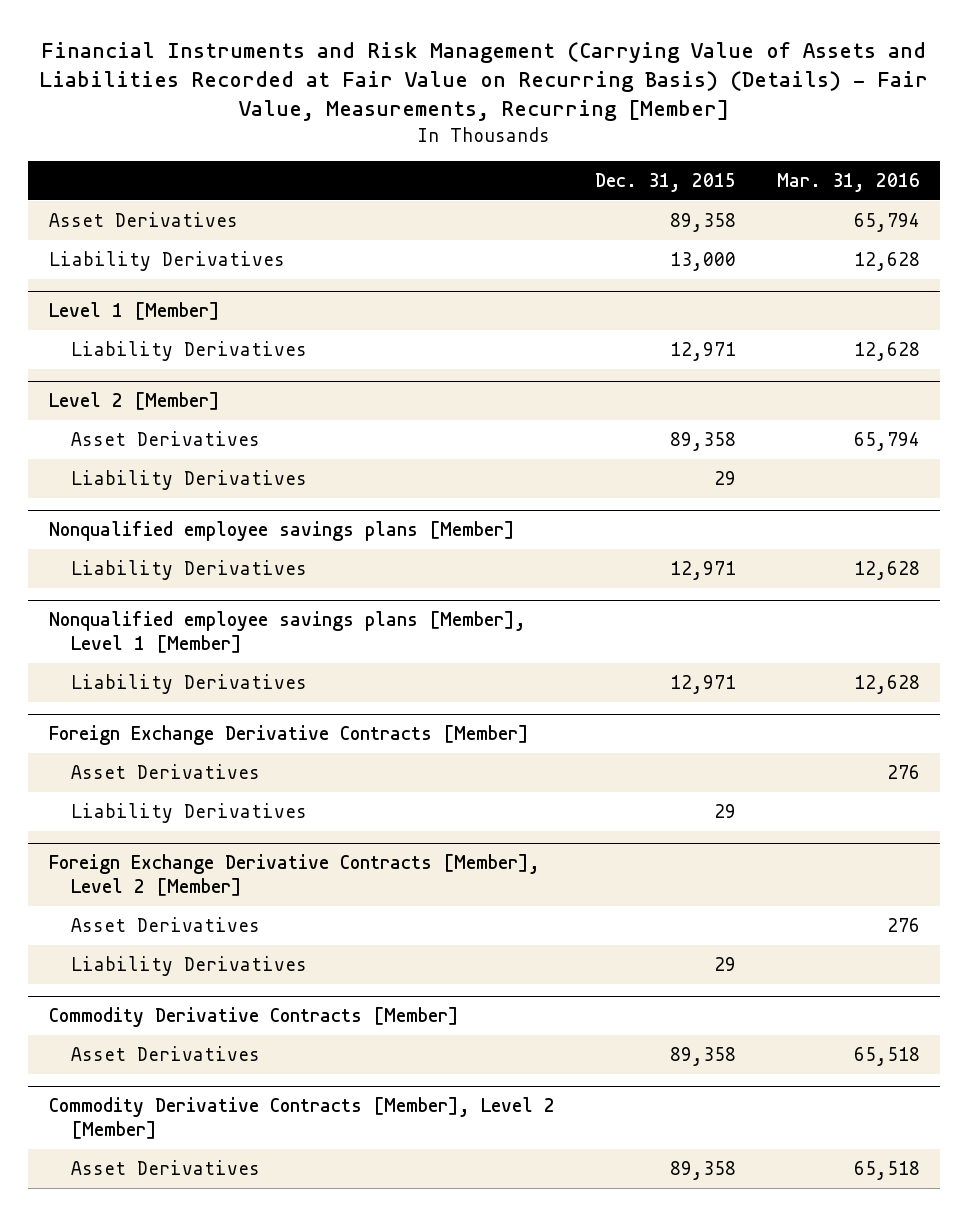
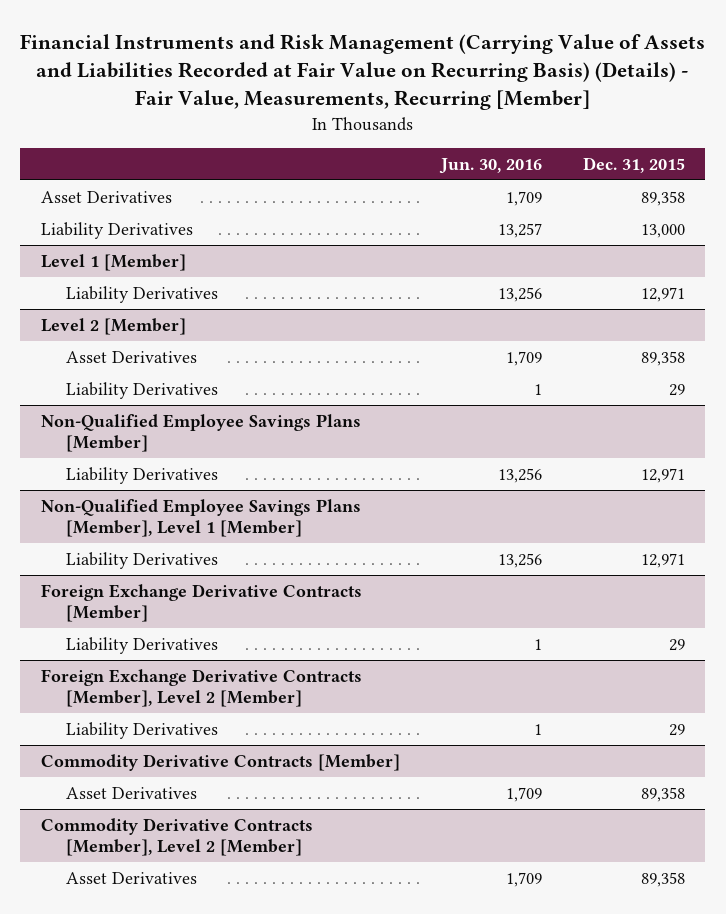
- | Dec. 31, 2015 | Mar. 31, 2016
+ | Jun. 30, 2016 | Dec. 31, 2015
- Nonqualified employee savings plans [Member]
+ Non-Qualified Employee Savings Plans [Member]
- Nonqualified employee savings plans [Member], Level 1 [Member]
+ Non-Qualified Employee Savings Plans [Member], Level 1 [Member]
@ Foreign Exchange Derivative Contracts [Member]
- Asset Derivatives | | 276
@ Foreign Exchange Derivative Contracts [Member], Level 2 [Member]
- Asset Derivatives | | 276

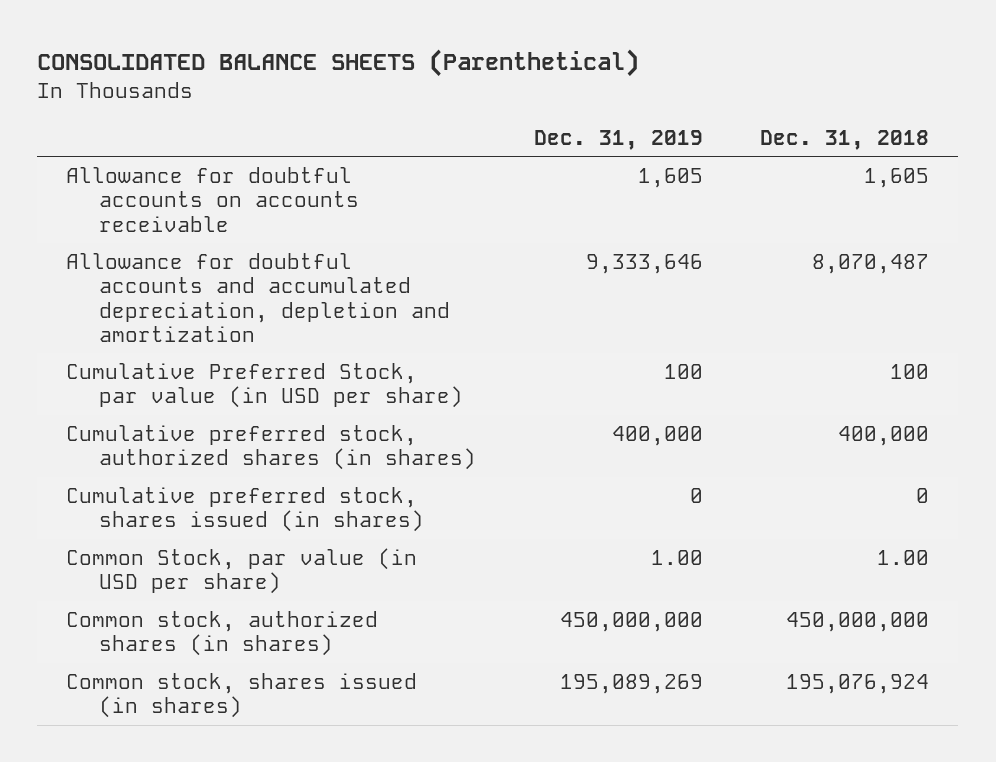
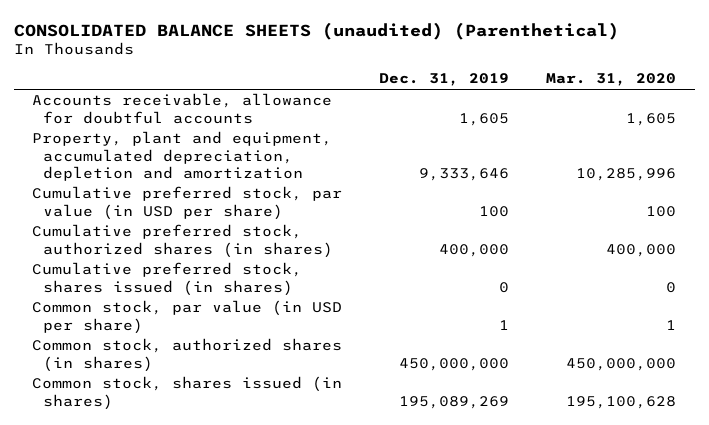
- CONSOLIDATED BALANCE SHEETS (Parenthetical)
+ CONSOLIDATED BALANCE SHEETS (unaudited) (Parenthetical)
- | Dec. 31, 2019 | Dec. 31, 2018
+ | Dec. 31, 2019 | Mar. 31, 2020
- Allowance for doubtful accounts on accounts receivable | 1,605 | 1,605
- Allowance for doubtful accounts and accumulated depreciation, depletion and amortization | 9,333,646 | 8,070,487
- Cumulative Preferred Stock, par value (in USD per share) | 100 | 100
+ Accounts receivable, allowance for doubtful accounts | 1,605 | 1,605
+ Property, plant and equipment, accumulated depreciation, depletion and amortization | 9,333,646 | 10,285,996
+ Cumulative preferred stock, par value (in USD per share) | 100 | 100
- Common Stock, par value (in USD per share) | 1.00 | 1.00
+ Common stock, par value (in USD per share) | 1 | 1

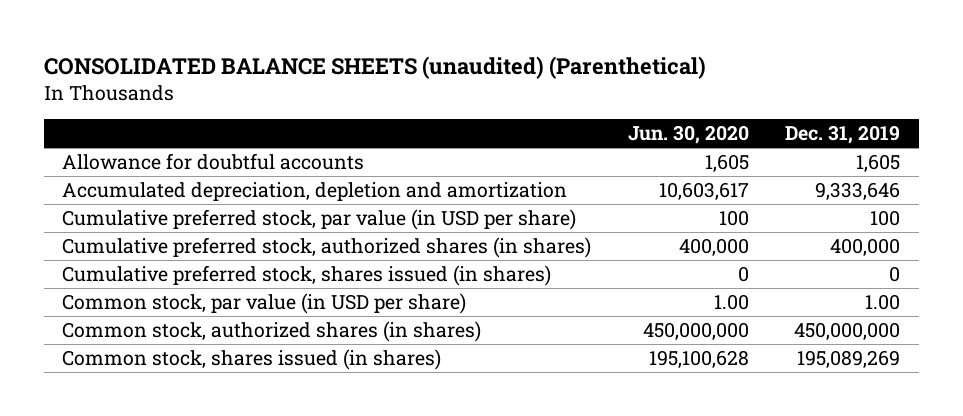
- | Dec. 31, 2019 | Mar. 31, 2020
+ | Jun. 30, 2020 | Dec. 31, 2019
- Accounts receivable, allowance for doubtful accounts | 1,605 | 1,605
- Property, plant and equipment, accumulated depreciation, depletion and amortization | 9,333,646 | 10,285,996
+ Allowance for doubtful accounts | 1,605 | 1,605
+ Accumulated depreciation, depletion and amortization | 10,603,617 | 9,333,646
- Common stock, par value (in USD per share) | 1 | 1
+ Common stock, par value (in USD per share) | 1.00 | 1.00

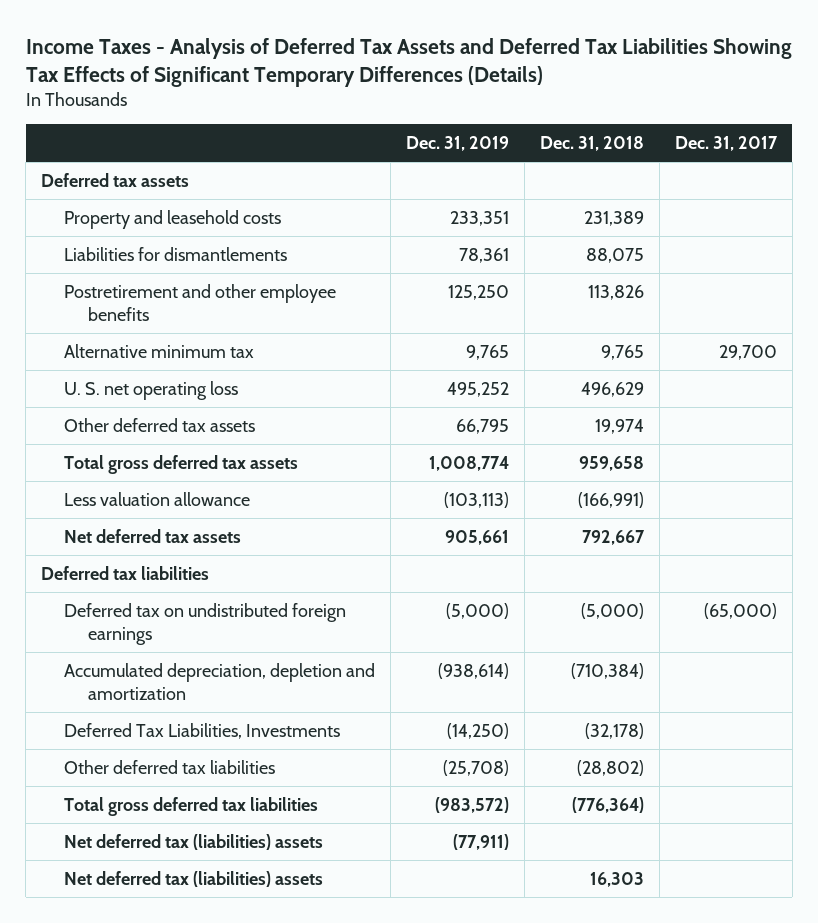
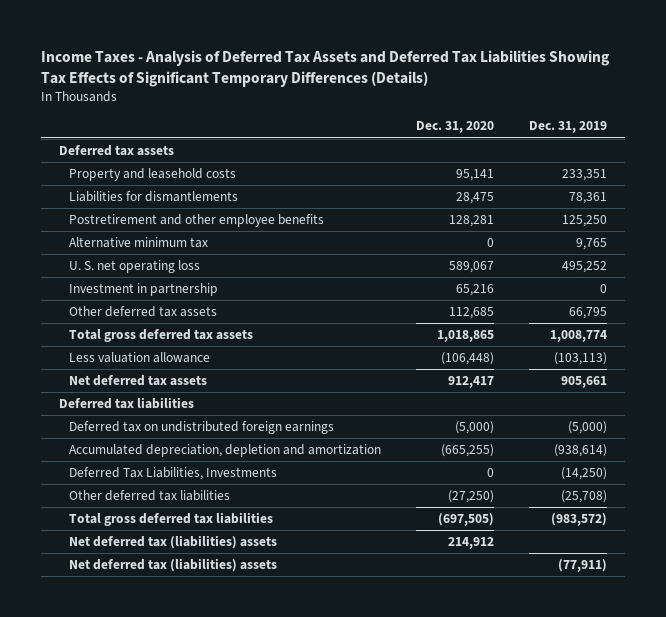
- | Dec. 31, 2019 | Dec. 31, 2018 | Dec. 31, 2017
+ | Dec. 31, 2020 | Dec. 31, 2019
+ Investment in partnership | 65,216 | 0
moved down: Net deferred tax (liabilities) assets | | (77,911)

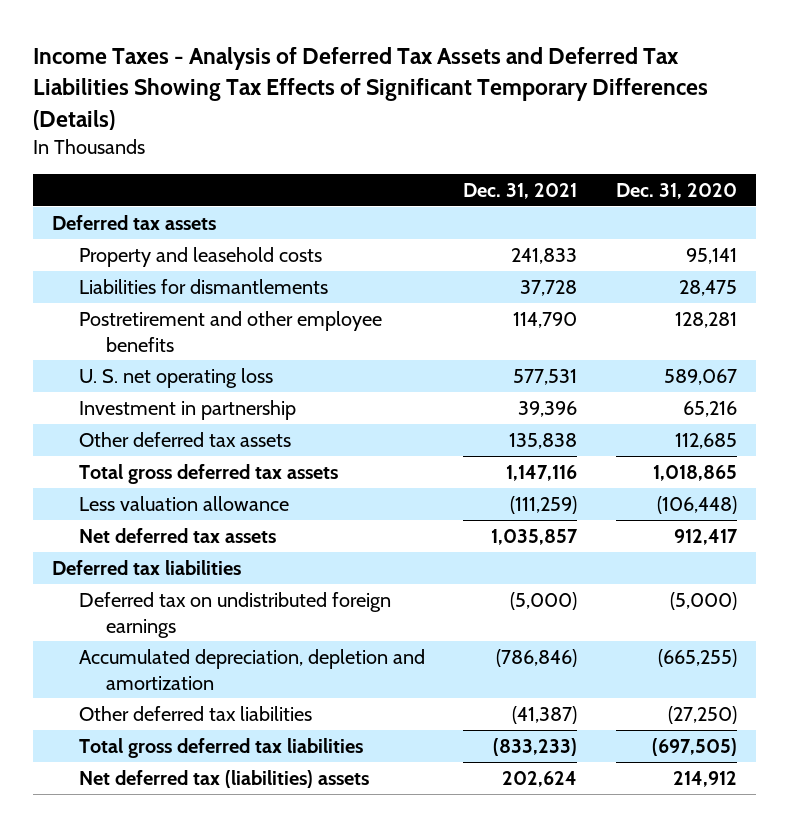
- | Dec. 31, 2020 | Dec. 31, 2019
+ | Dec. 31, 2021 | Dec. 31, 2020
- Alternative minimum tax | 0 | 9,765
- Deferred Tax Liabilities, Investments | 0 | (14,250)
- Net deferred tax (liabilities) assets | | (77,911)

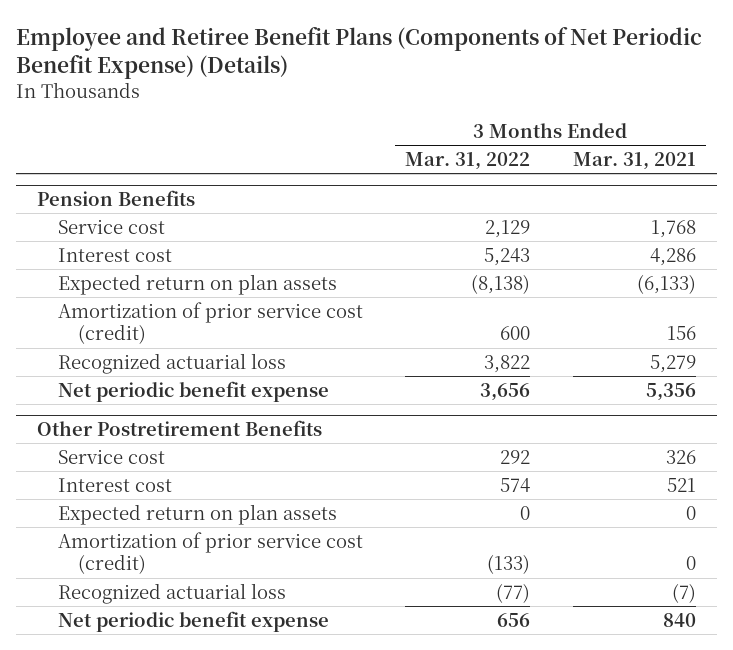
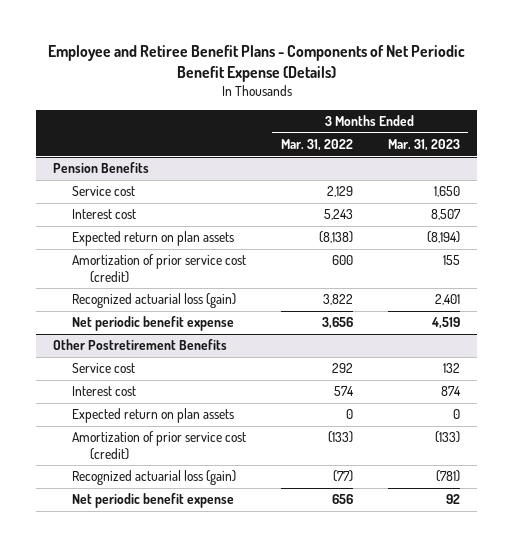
- Employee and Retiree Benefit Plans (Components of Net Periodic Benefit Expense) (Details)
+ Employee and Retiree Benefit Plans - Components of Net Periodic Benefit Expense (Details)
- | 3 Months Ended Mar. 31, 2022 | 3 Months Ended Mar. 31, 2021
+ | 3 Months Ended Mar. 31, 2022 | 3 Months Ended Mar. 31, 2023
@ Pension Benefits
- Recognized actuarial loss | 3,822 | 5,279
+ Recognized actuarial loss (gain) | 3,822 | 2,401
@ Other Postretirement Benefits
- Recognized actuarial loss | (77) | (7)
+ Recognized actuarial loss (gain) | (77) | (781)

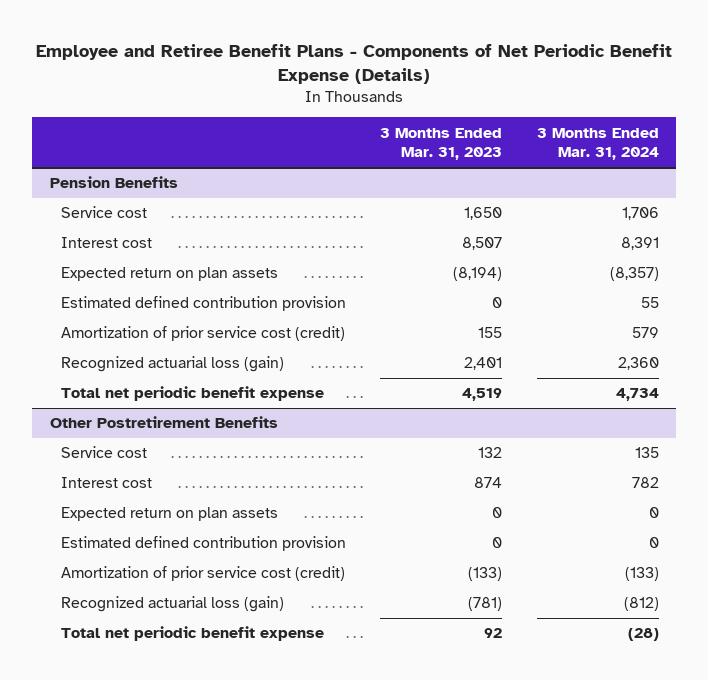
- | 3 Months Ended Mar. 31, 2022 | 3 Months Ended Mar. 31, 2023
+ | 3 Months Ended Mar. 31, 2023 | 3 Months Ended Mar. 31, 2024
@ Pension Benefits
+ Estimated defined contribution provision | 0 | 55
- Net periodic benefit expense | 3,656 | 4,519
+ Total net periodic benefit expense | 4,519 | 4,734
@ Other Postretirement Benefits
+ Estimated defined contribution provision | 0 | 0
- Net periodic benefit expense | 656 | 92
+ Total net periodic benefit expense | 92 | (28)

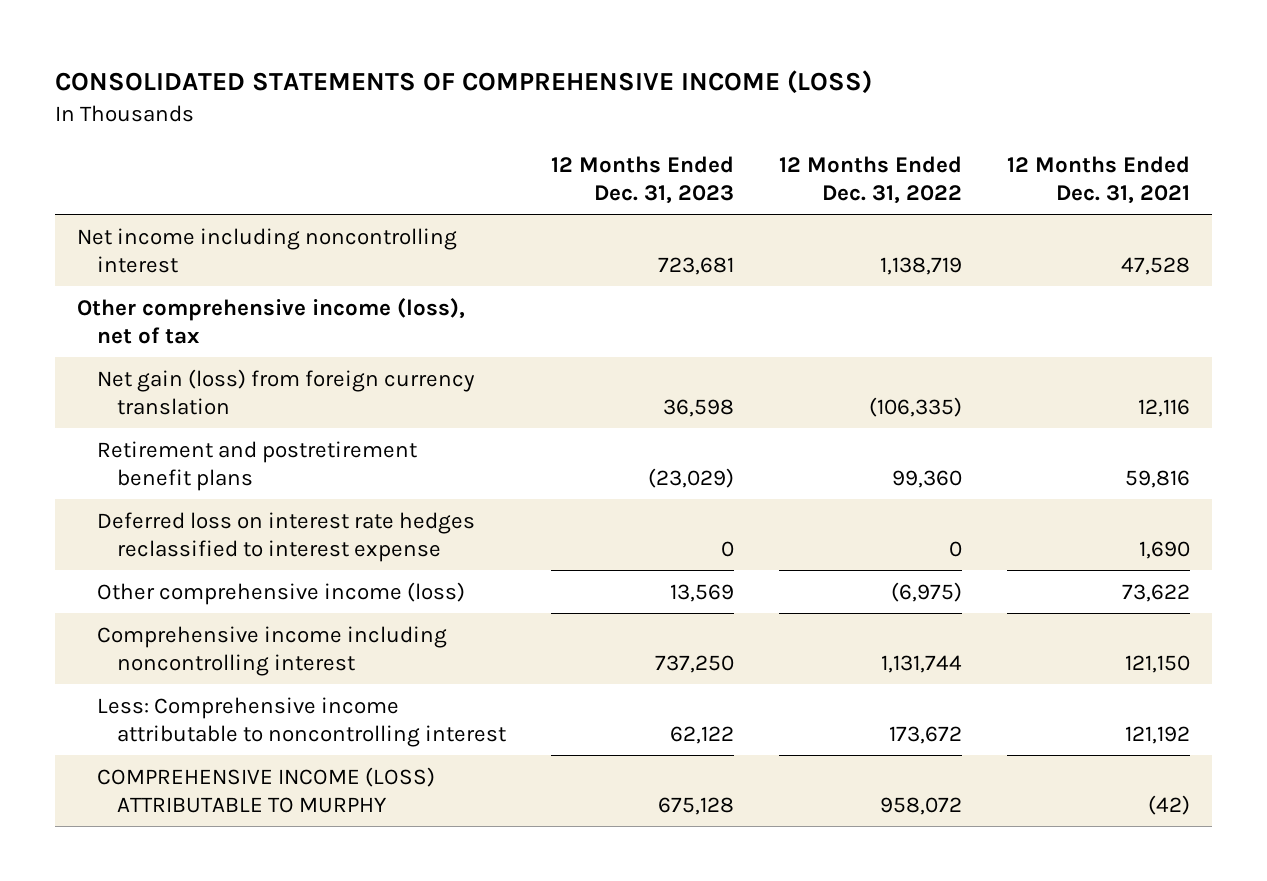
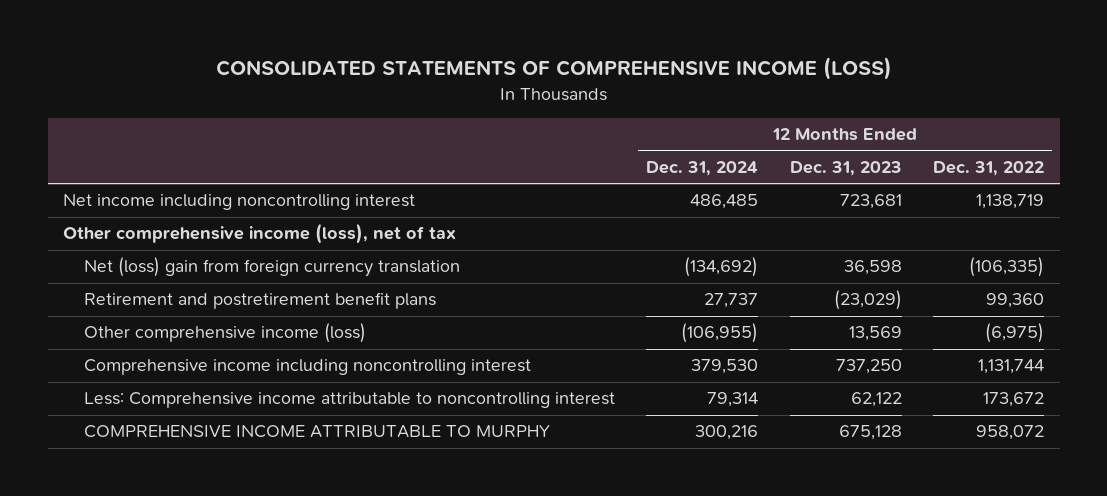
- | 12 Months Ended Dec. 31, 2023 | 12 Months Ended Dec. 31, 2022 | 12 Months Ended Dec. 31, 2021
+ | 12 Months Ended Dec. 31, 2024 | 12 Months Ended Dec. 31, 2023 | 12 Months Ended Dec. 31, 2022
- Net gain (loss) from foreign currency translation | 36,598 | (106,335) | 12,116
+ Net (loss) gain from foreign currency translation | (134,692) | 36,598 | (106,335)
- Deferred loss on interest rate hedges reclassified to interest expense | 0 | 0 | 1,690
- COMPREHENSIVE INCOME (LOSS) ATTRIBUTABLE TO MURPHY | 675,128 | 958,072 | (42)
+ COMPREHENSIVE INCOME ATTRIBUTABLE TO MURPHY | 300,216 | 675,128 | 958,072

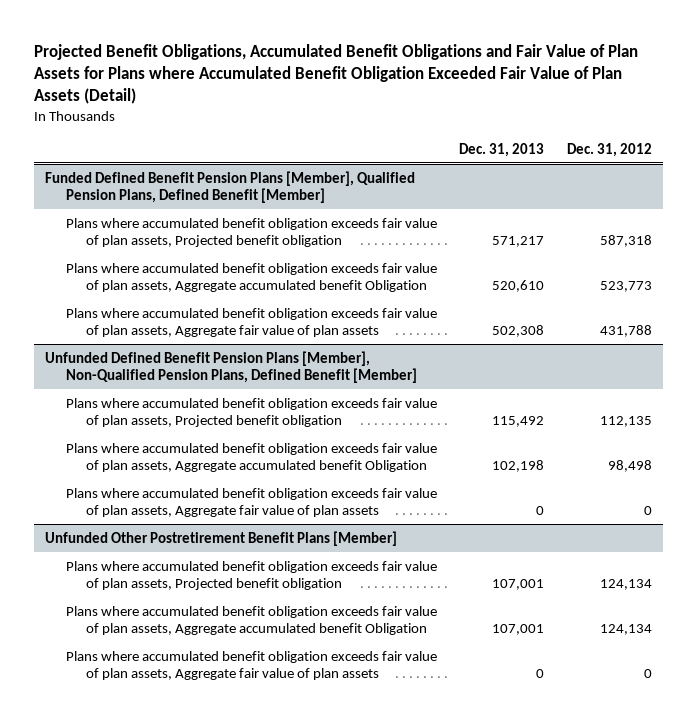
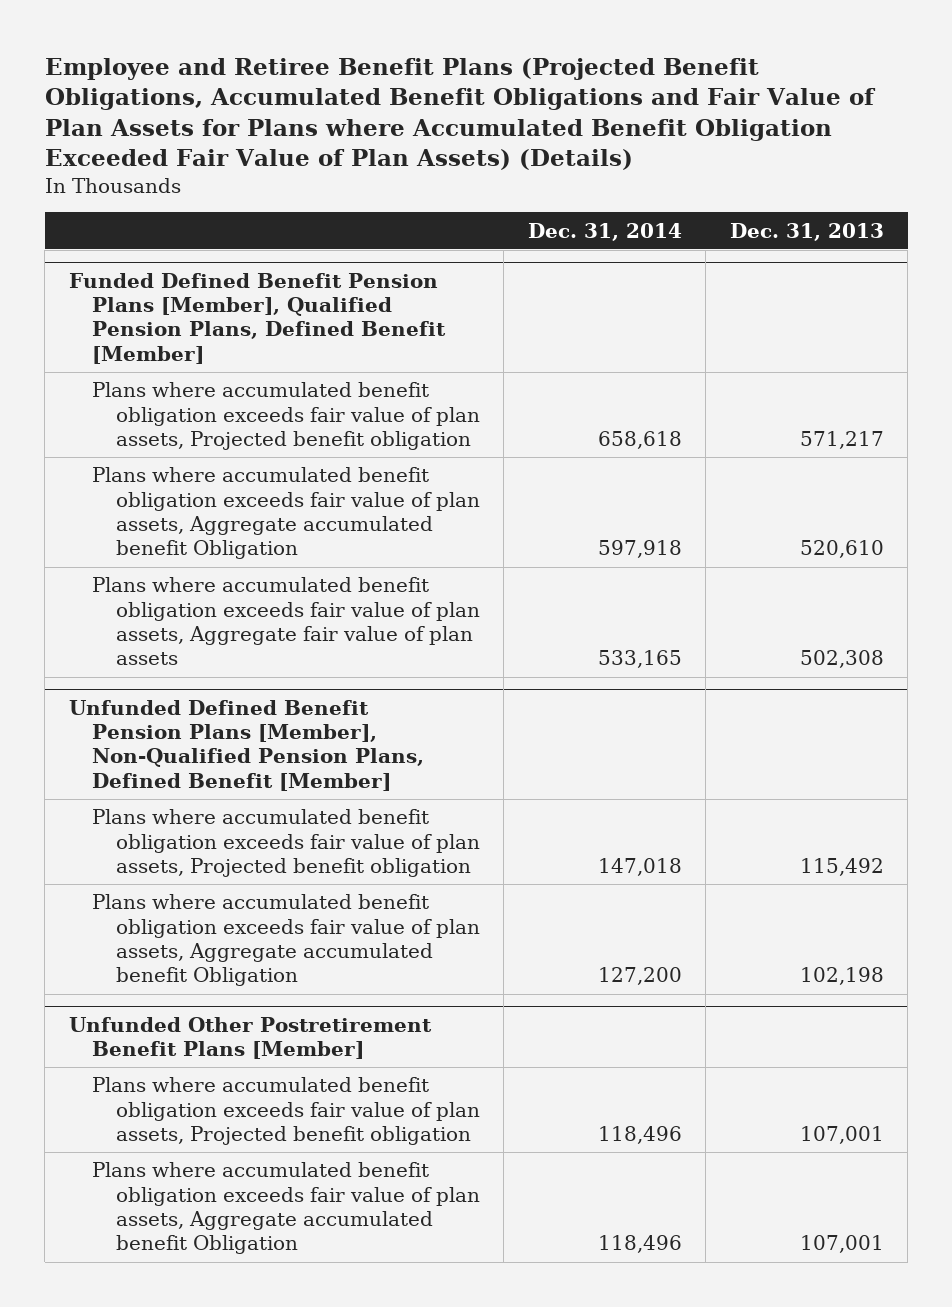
- Projected Benefit Obligations, Accumulated Benefit Obligations and Fair Value of Plan Assets for Plans where Accumulated Benefit Obligation Exceeded Fair Value of Plan Assets (Detail)
+ Employee and Retiree Benefit Plans (Projected Benefit Obligations, Accumulated Benefit Obligations and Fair Value of Plan Assets for Plans where Accumulated Benefit Obligation Exceeded Fair Value of Plan Assets) (Details)
- | Dec. 31, 2013 | Dec. 31, 2012
+ | Dec. 31, 2014 | Dec. 31, 2013
@ Unfunded Defined Benefit Pension Plans [Member], Non-Qualified Pension Plans, Defined Benefit [Member]
- Plans where accumulated benefit obligation exceeds fair value of plan assets, Aggregate fair value of plan assets | 0 | 0
@ Unfunded Other Postretirement Benefit Plans [Member]
- Plans where accumulated benefit obligation exceeds fair value of plan assets, Aggregate fair value of plan assets | 0 | 0

